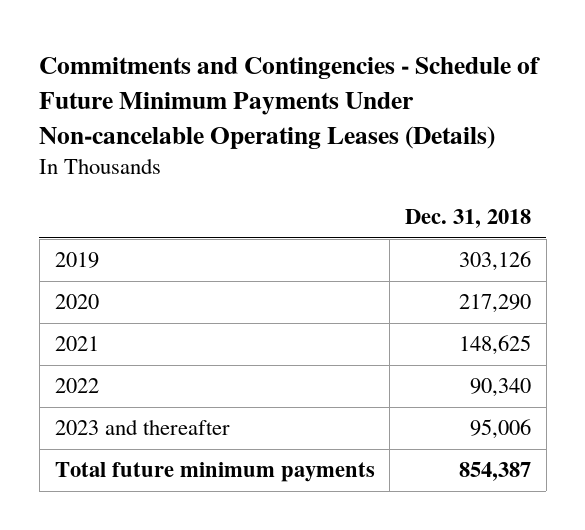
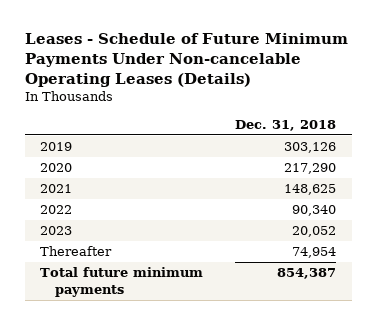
- Commitments and Contingencies - Schedule of Future Minimum Payments Under Non-cancelable Operating Leases (Details)
+ Leases - Schedule of Future Minimum Payments Under Non-cancelable Operating Leases (Details)
- 2023 and thereafter | 95,006
+ 2023 | 20,052
+ Thereafter | 74,954

